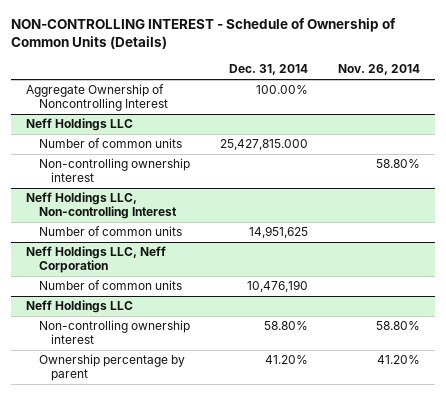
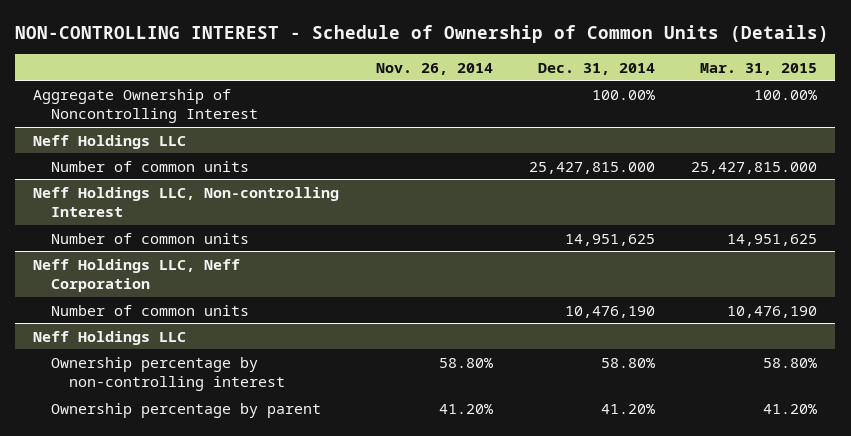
- | Dec. 31, 2014 | Nov. 26, 2014
+ | Nov. 26, 2014 | Dec. 31, 2014 | Mar. 31, 2015
@ Neff Holdings LLC
- Non-controlling ownership interest | | 58.80%
- Non-controlling ownership interest | 58.80% | 58.80%
+ Ownership percentage by non-controlling interest | 58.80% | 58.80% | 58.80%

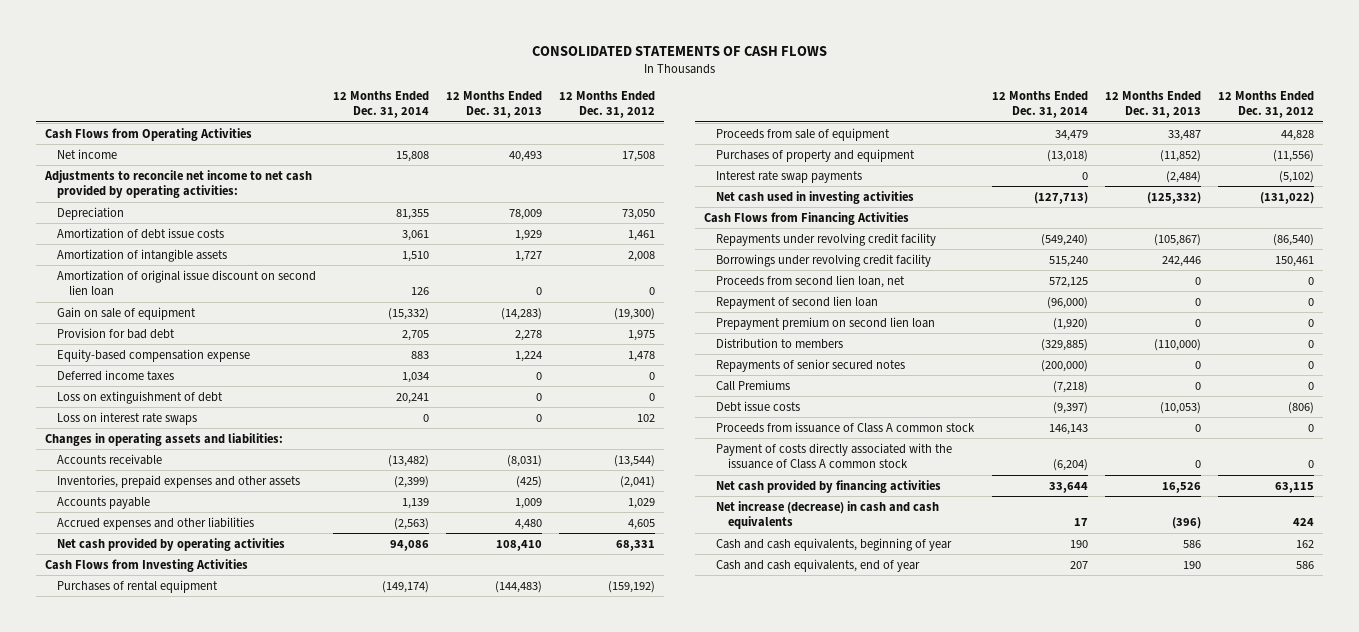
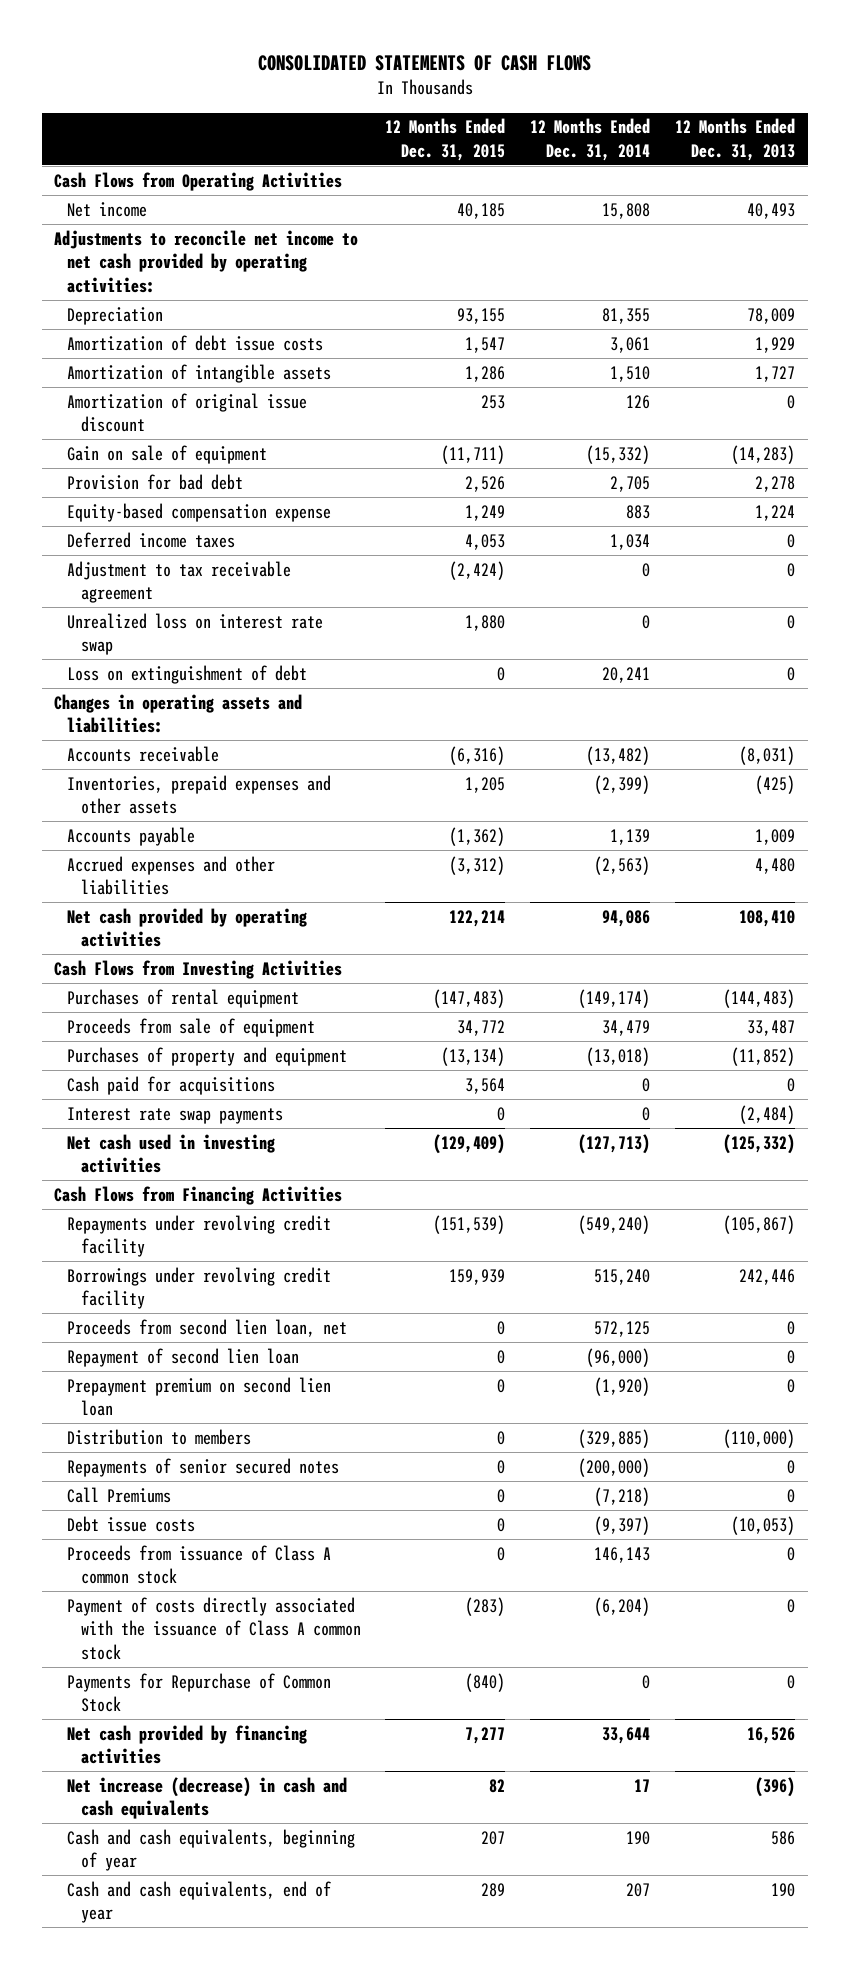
- | 12 Months Ended Dec. 31, 2014 | 12 Months Ended Dec. 31, 2013 | 12 Months Ended Dec. 31, 2012
+ | 12 Months Ended Dec. 31, 2015 | 12 Months Ended Dec. 31, 2014 | 12 Months Ended Dec. 31, 2013
- Amortization of original issue discount on second lien loan | 126 | 0 | 0
+ Amortization of original issue discount | 253 | 126 | 0
+ Adjustment to tax receivable agreement | (2,424) | 0 | 0
+ Unrealized loss on interest rate swap | 1,880 | 0 | 0
- Loss on interest rate swaps | 0 | 0 | 102
+ Cash paid for acquisitions | 3,564 | 0 | 0
+ Payments for Repurchase of Common Stock | (840) | 0 | 0

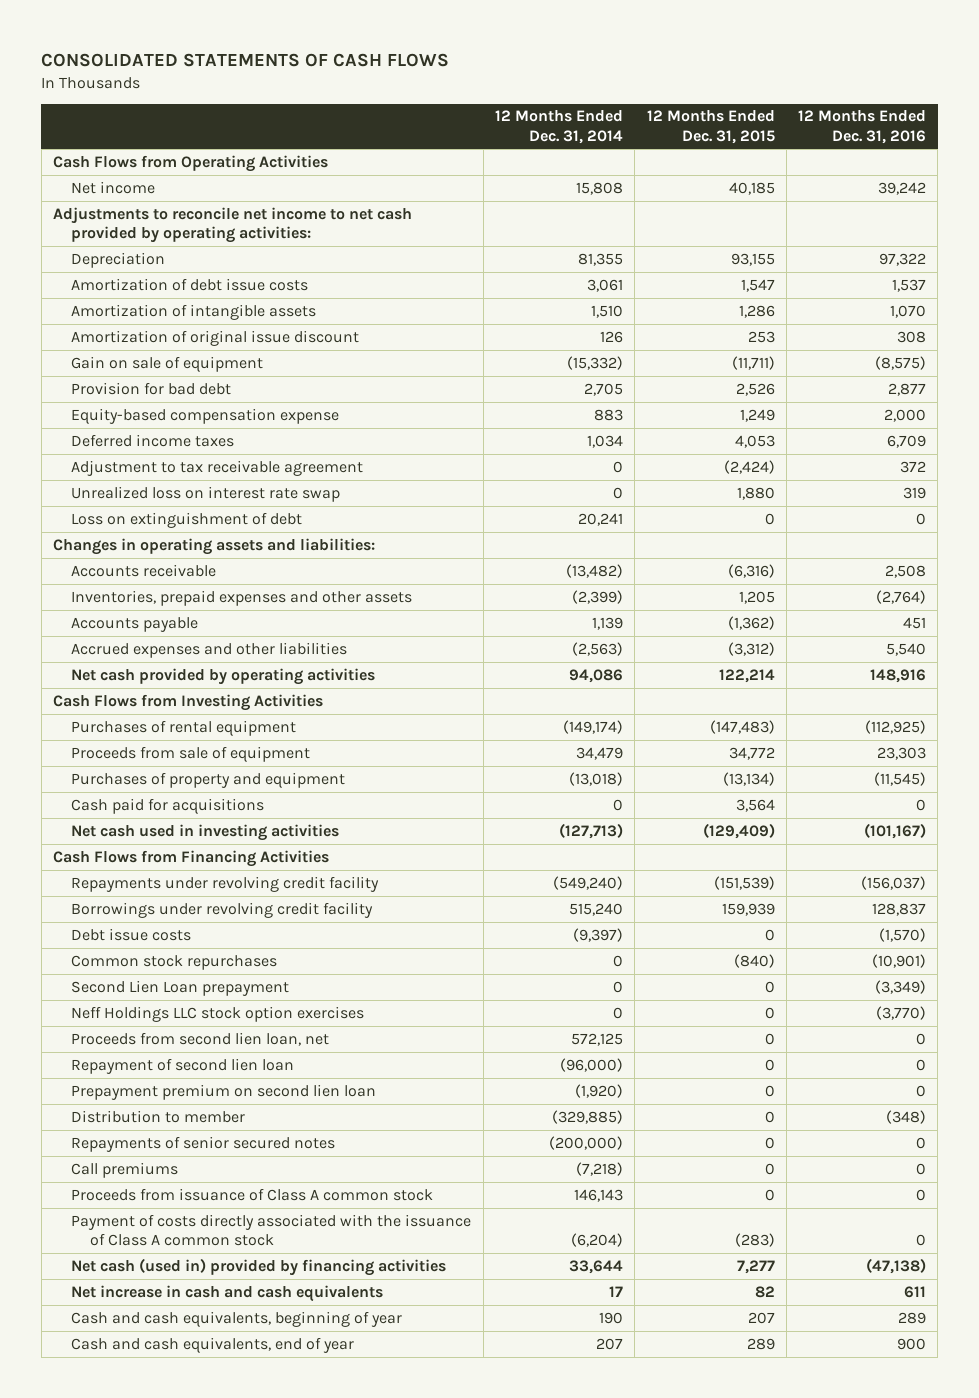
- | 12 Months Ended Dec. 31, 2015 | 12 Months Ended Dec. 31, 2014 | 12 Months Ended Dec. 31, 2013
+ | 12 Months Ended Dec. 31, 2014 | 12 Months Ended Dec. 31, 2015 | 12 Months Ended Dec. 31, 2016
- Interest rate swap payments | 0 | 0 | (2,484)
moved up: Debt issue costs | (9,397) | 0 | (1,570)
+ Common stock repurchases | 0 | (840) | (10,901)
+ Second Lien Loan prepayment | 0 | 0 | (3,349)
+ Neff Holdings LLC stock option exercises | 0 | 0 | (3,770)
- Distribution to members | 0 | (329,885) | (110,000)
+ Distribution to member | (329,885) | 0 | (348)
- Call Premiums | 0 | (7,218) | 0
+ Call premiums | (7,218) | 0 | 0
- Payments for Repurchase of Common Stock | (840) | 0 | 0
- Net cash provided by financing activities | 7,277 | 33,644 | 16,526
- Net increase (decrease) in cash and cash equivalents | 82 | 17 | (396)
+ Net cash (used in) provided by financing activities | 33,644 | 7,277 | (47,138)
+ Net increase in cash and cash equivalents | 17 | 82 | 611

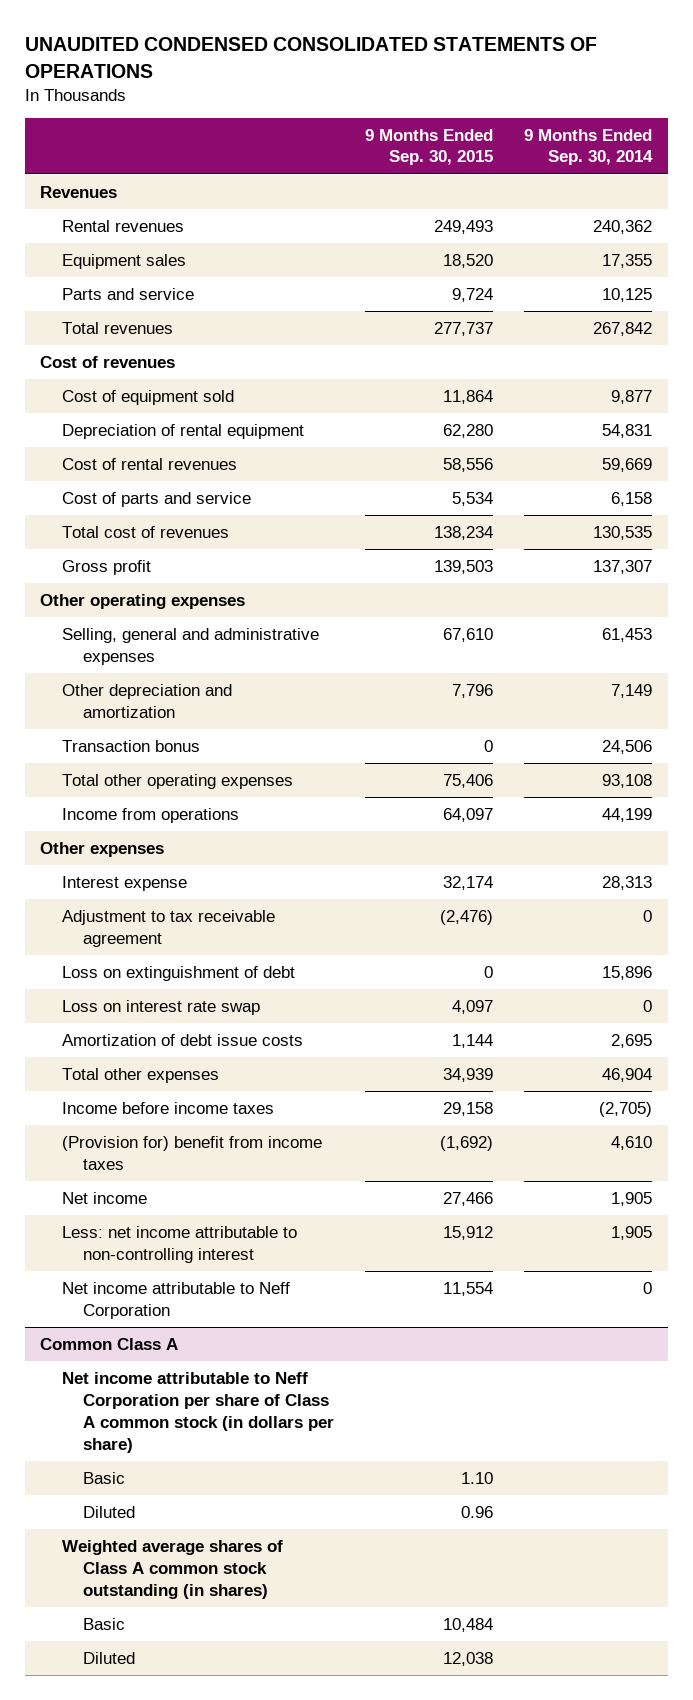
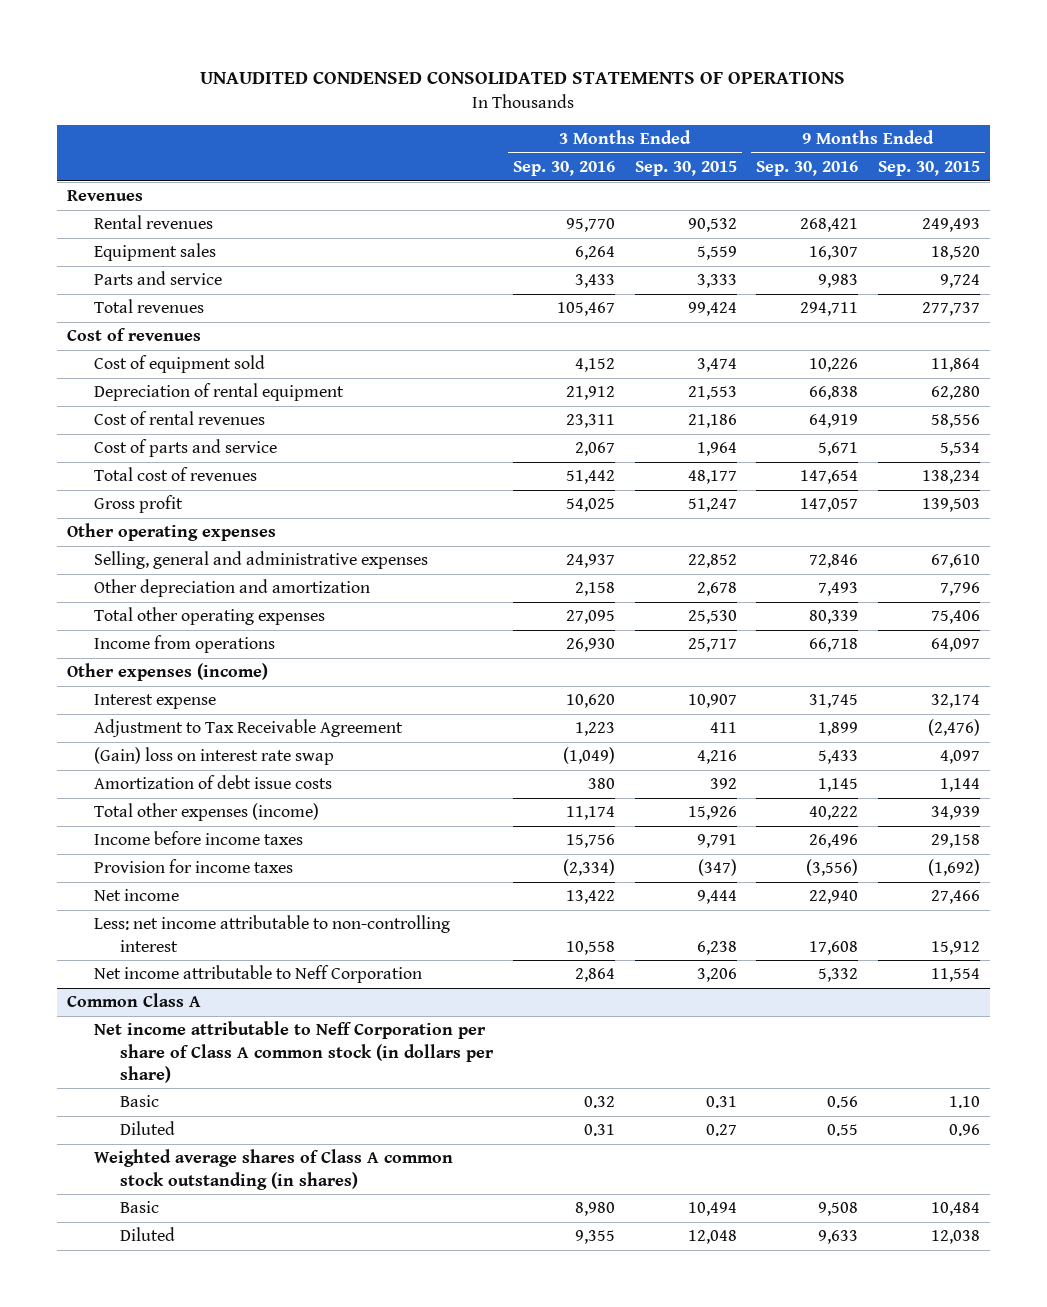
- | 9 Months Ended Sep. 30, 2015 | 9 Months Ended Sep. 30, 2014
+ | 3 Months Ended Sep. 30, 2016 | 3 Months Ended Sep. 30, 2015 | 9 Months Ended Sep. 30, 2016 | 9 Months Ended Sep. 30, 2015
- Transaction bonus | 0 | 24,506
- Other expenses
+ Other expenses (income)
- Adjustment to tax receivable agreement | (2,476) | 0
- Loss on extinguishment of debt | 0 | 15,896
- Loss on interest rate swap | 4,097 | 0
+ Adjustment to Tax Receivable Agreement | 1,223 | 411 | 1,899 | (2,476)
+ (Gain) loss on interest rate swap | (1,049) | 4,216 | 5,433 | 4,097
- Total other expenses | 34,939 | 46,904
+ Total other expenses (income) | 11,174 | 15,926 | 40,222 | 34,939
- (Provision for) benefit from income taxes | (1,692) | 4,610
+ Provision for income taxes | (2,334) | (347) | (3,556) | (1,692)

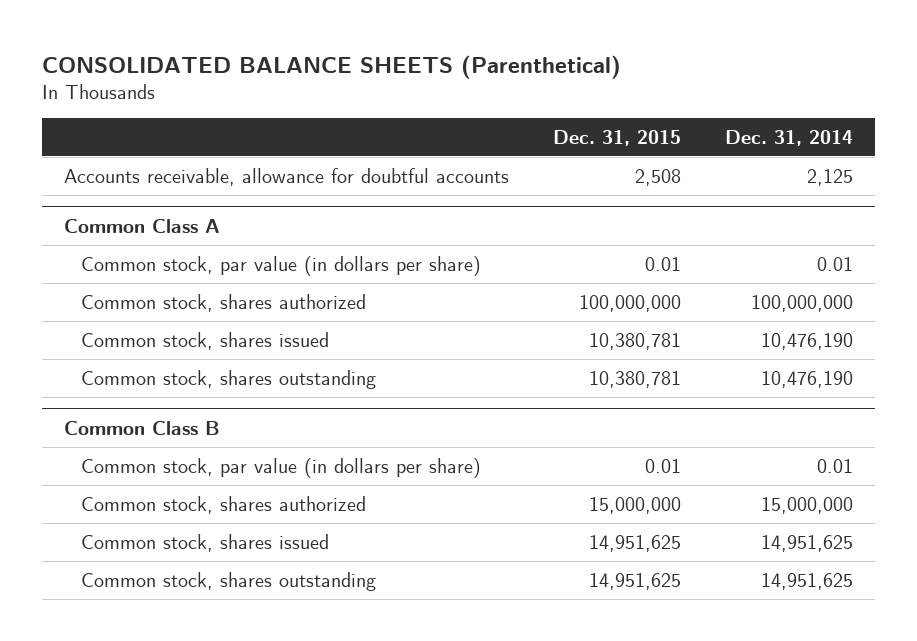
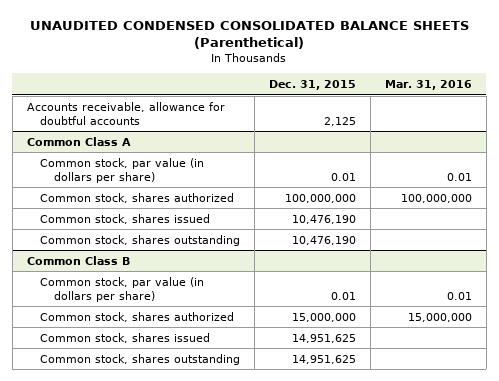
- CONSOLIDATED BALANCE SHEETS (Parenthetical)
+ UNAUDITED CONDENSED CONSOLIDATED BALANCE SHEETS (Parenthetical)
- | Dec. 31, 2015 | Dec. 31, 2014
+ | Dec. 31, 2015 | Mar. 31, 2016
- Accounts receivable, allowance for doubtful accounts | 2,508 | 2,125
+ Accounts receivable, allowance for doubtful accounts | 2,125 |
@ Common Class A
- Common stock, shares issued | 10,380,781 | 10,476,190
- Common stock, shares outstanding | 10,380,781 | 10,476,190
+ Common stock, shares issued | 10,476,190 |
+ Common stock, shares outstanding | 10,476,190 |

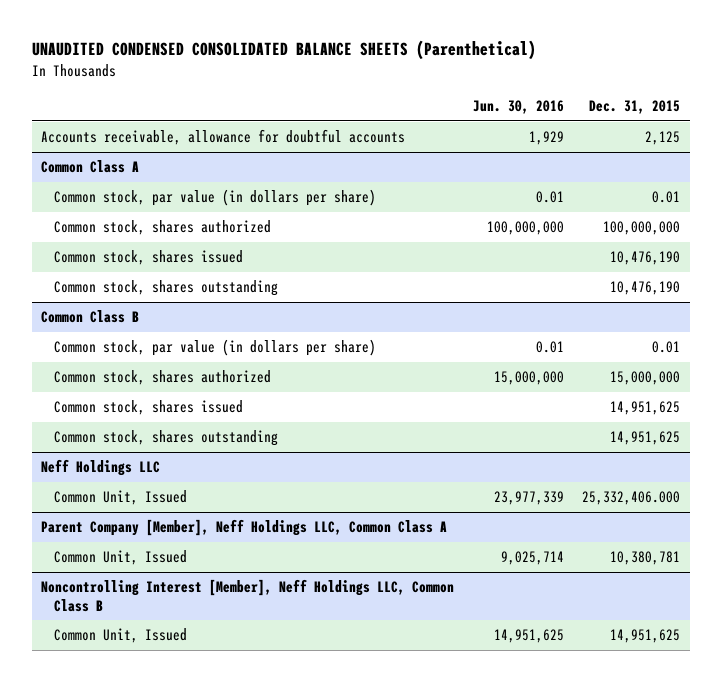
- | Dec. 31, 2015 | Mar. 31, 2016
+ | Jun. 30, 2016 | Dec. 31, 2015
+ Neff Holdings LLC
+ Common Unit, Issued | 23,977,339 | 25,332,406.000
+ Parent Company [Member], Neff Holdings LLC, Common Class A
+ Common Unit, Issued | 9,025,714 | 10,380,781
+ Noncontrolling Interest [Member], Neff Holdings LLC, Common Class B
+ Common Unit, Issued | 14,951,625 | 14,951,625

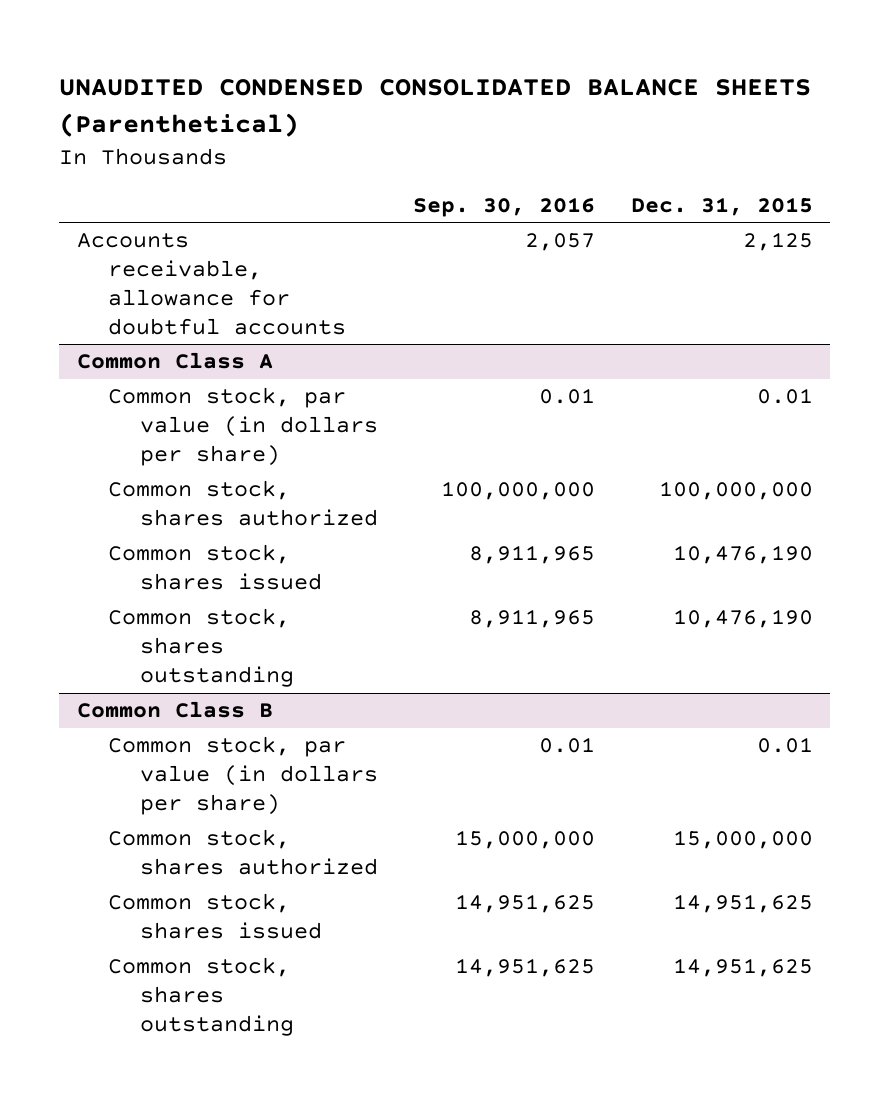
- | Jun. 30, 2016 | Dec. 31, 2015
+ | Sep. 30, 2016 | Dec. 31, 2015
- Neff Holdings LLC
- Common Unit, Issued | 23,977,339 | 25,332,406.000
- Parent Company [Member], Neff Holdings LLC, Common Class A
- Common Unit, Issued | 9,025,714 | 10,380,781
- Noncontrolling Interest [Member], Neff Holdings LLC, Common Class B
- Common Unit, Issued | 14,951,625 | 14,951,625

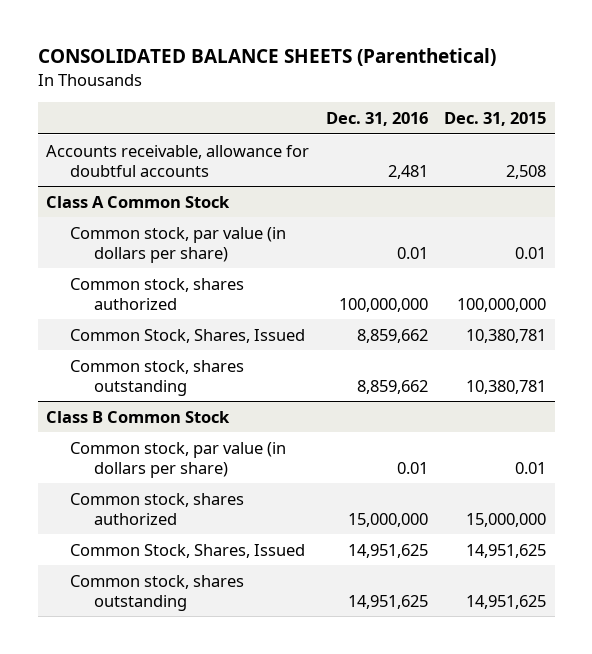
- UNAUDITED CONDENSED CONSOLIDATED BALANCE SHEETS (Parenthetical)
+ CONSOLIDATED BALANCE SHEETS (Parenthetical)
- | Sep. 30, 2016 | Dec. 31, 2015
+ | Dec. 31, 2016 | Dec. 31, 2015
- Accounts receivable, allowance for doubtful accounts | 2,057 | 2,125
- Common Class A
+ Accounts receivable, allowance for doubtful accounts | 2,481 | 2,508
+ Class A Common Stock
- Common stock, shares issued | 8,911,965 | 10,476,190
- Common stock, shares outstanding | 8,911,965 | 10,476,190
- Common Class B
+ Common Stock, Shares, Issued | 8,859,662 | 10,380,781
+ Common stock, shares outstanding | 8,859,662 | 10,380,781
+ Class B Common Stock
- Common stock, shares issued | 14,951,625 | 14,951,625
+ Common Stock, Shares, Issued | 14,951,625 | 14,951,625

